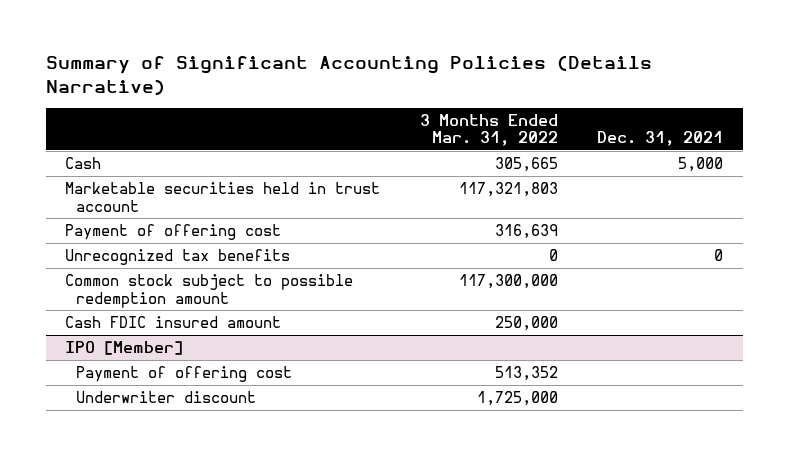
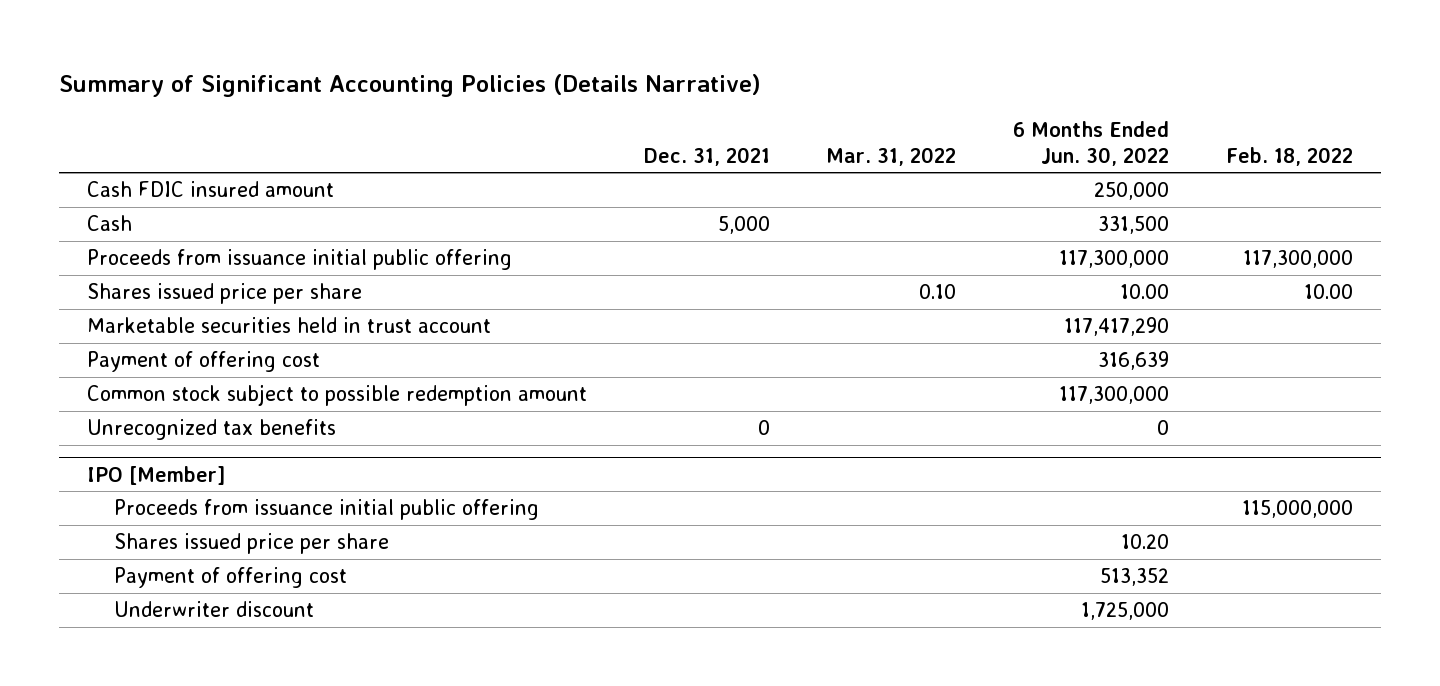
- | 3 Months Ended Mar. 31, 2022 | Dec. 31, 2021
+ | Dec. 31, 2021 | Mar. 31, 2022 | 6 Months Ended Jun. 30, 2022 | Feb. 18, 2022
moved up: Cash FDIC insured amount | | | 250,000 |
+ Proceeds from issuance initial public offering | | | 117,300,000 | 117,300,000
+ Shares issued price per share | | 0.10 | 10.00 | 10.00
moved down: Unrecognized tax benefits | 0 | | 0 |
@ IPO [Member]
+ Proceeds from issuance initial public offering | | | | 115,000,000
+ Shares issued price per share | | | 10.20 |

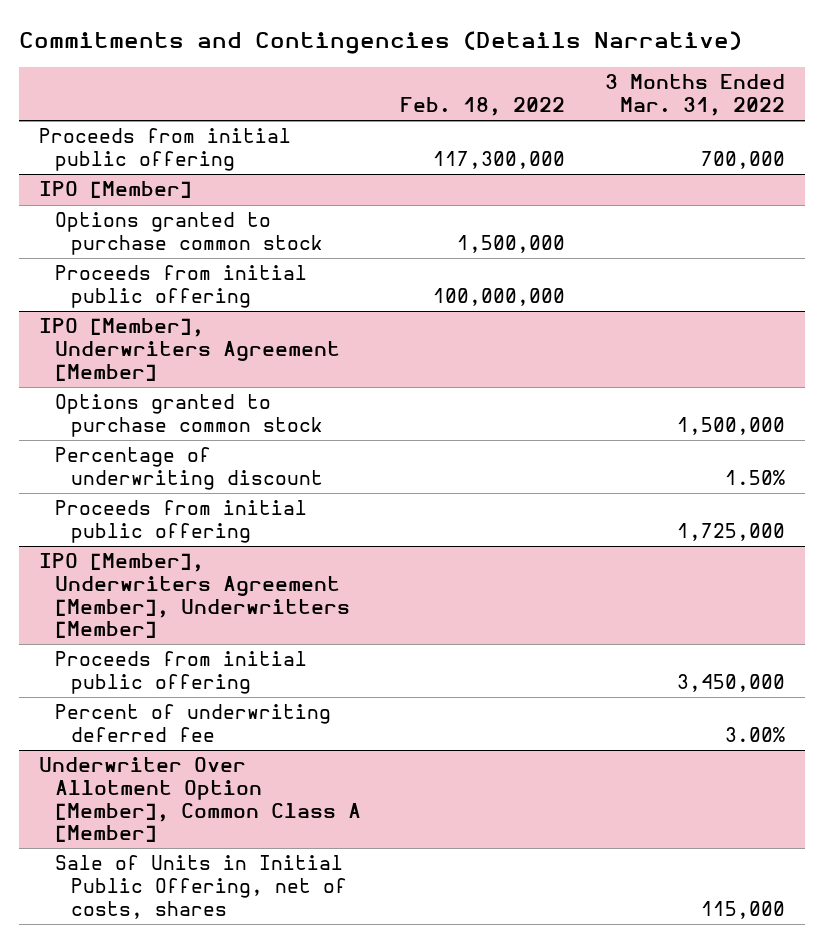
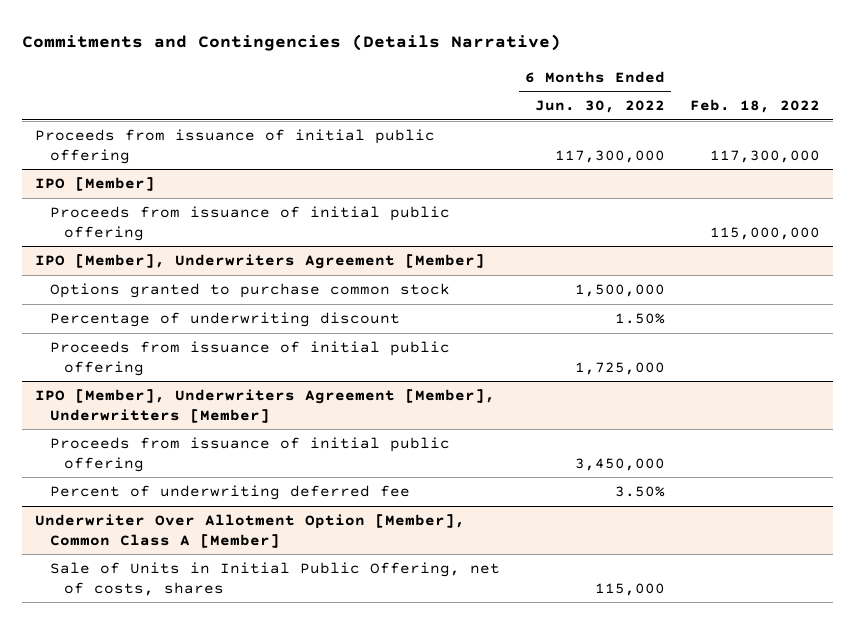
- | Feb. 18, 2022 | 3 Months Ended Mar. 31, 2022
+ | 6 Months Ended Jun. 30, 2022 | Feb. 18, 2022
- Proceeds from initial public offering | 117,300,000 | 700,000
+ Proceeds from issuance of initial public offering | 117,300,000 | 117,300,000
@ IPO [Member]
- Options granted to purchase common stock | 1,500,000 |
- Proceeds from initial public offering | 100,000,000 |
+ Proceeds from issuance of initial public offering | | 115,000,000
@ IPO [Member], Underwriters Agreement [Member]
- Proceeds from initial public offering | | 1,725,000
+ Proceeds from issuance of initial public offering | 1,725,000 |
@ IPO [Member], Underwriters Agreement [Member], Underwritters [Member]
- Proceeds from initial public offering | | 3,450,000
+ Proceeds from issuance of initial public offering | 3,450,000 |

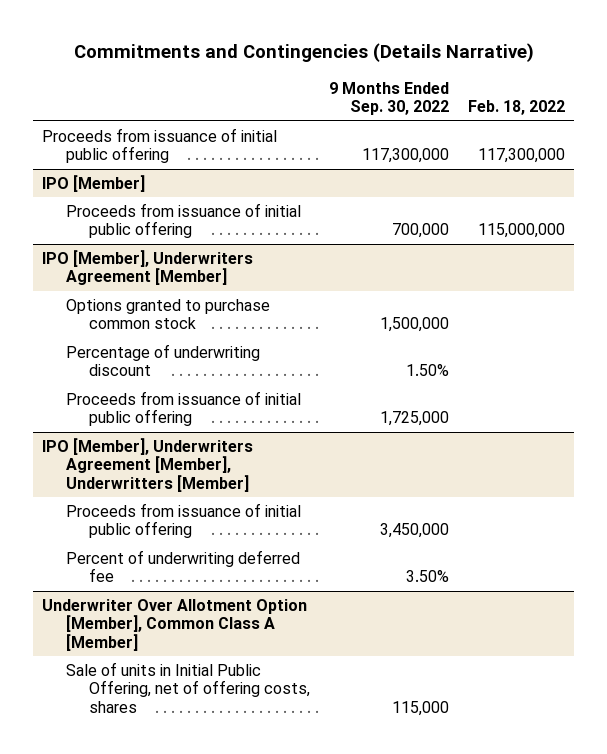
- | 6 Months Ended Jun. 30, 2022 | Feb. 18, 2022
+ | 9 Months Ended Sep. 30, 2022 | Feb. 18, 2022
@ Underwriter Over Allotment Option [Member], Common Class A [Member]
- Sale of Units in Initial Public Offering, net of costs, shares | 115,000 |
+ Sale of units in Initial Public Offering, net of offering costs, shares | 115,000 |

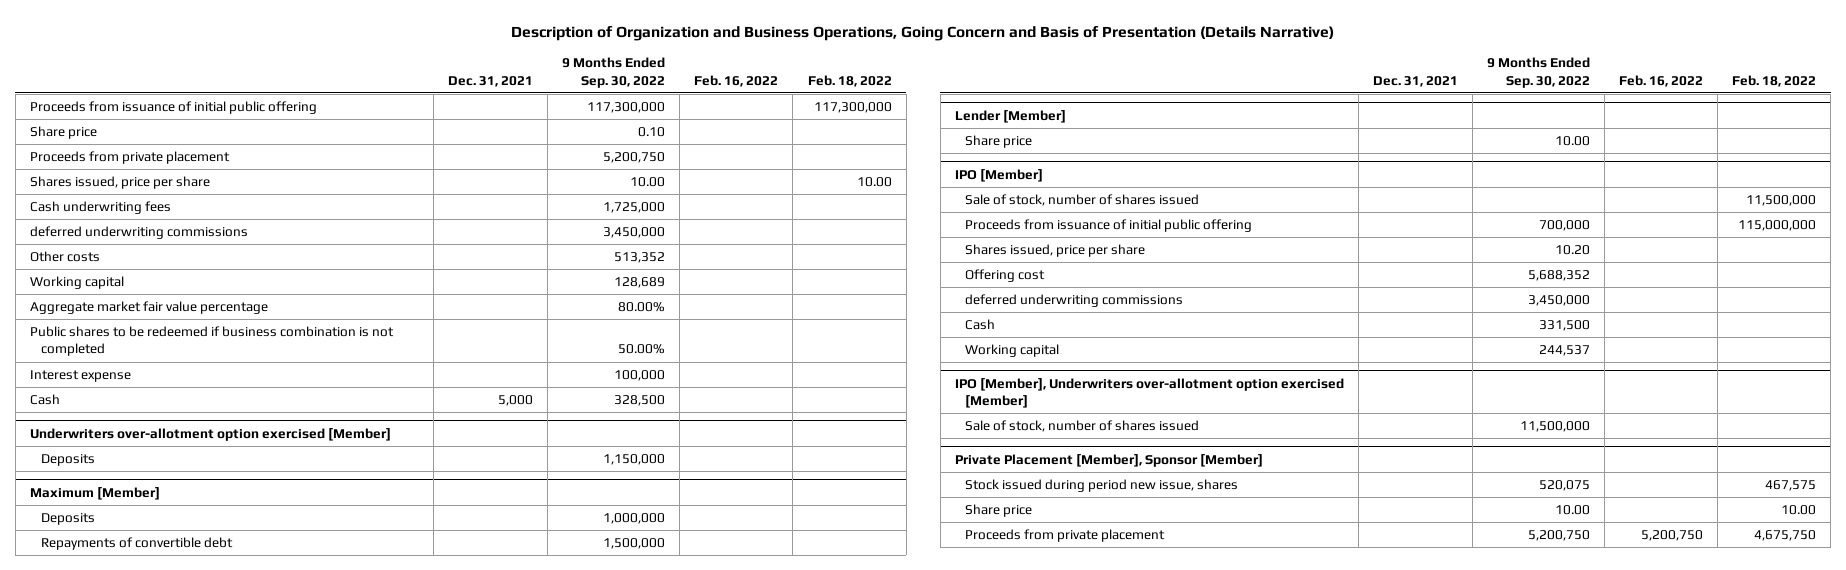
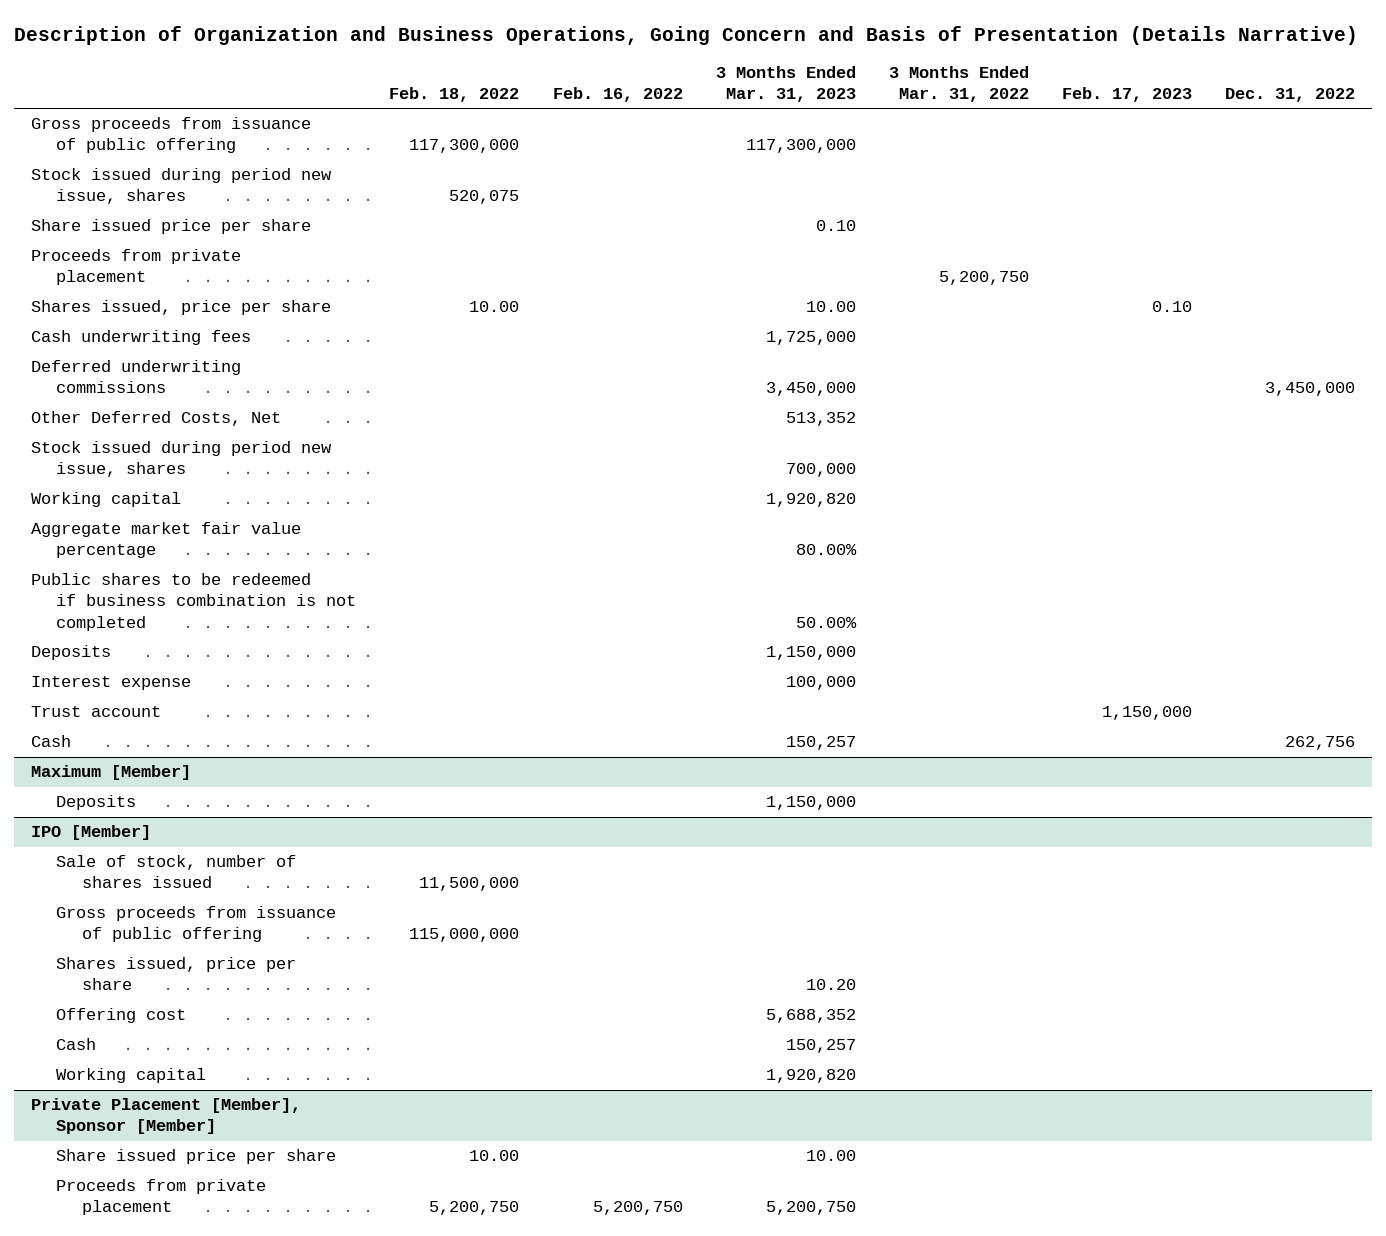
- | Dec. 31, 2021 | 9 Months Ended Sep. 30, 2022 | Feb. 16, 2022 | Feb. 18, 2022
+ | Feb. 18, 2022 | Feb. 16, 2022 | 3 Months Ended Mar. 31, 2023 | 3 Months Ended Mar. 31, 2022 | Feb. 17, 2023 | Dec. 31, 2022
- Proceeds from issuance of initial public offering | | 117,300,000 | | 117,300,000
- Share price | | 0.10 | |
+ Gross proceeds from issuance of public offering | 117,300,000 | | 117,300,000 | | |
+ Stock issued during period new issue, shares | 520,075 | | | | |
+ Share issued price per share | | | 0.10 | | |
- deferred underwriting commissions | | 3,450,000 | |
- Other costs | | 513,352 | |
+ Deferred underwriting commissions | | | 3,450,000 | | | 3,450,000
+ Other Deferred Costs, Net | | | 513,352 | | |
+ Stock issued during period new issue, shares | | | 700,000 | | |
+ Deposits | | | 1,150,000 | | |
+ Trust account | | | | | 1,150,000 |
- Underwriters over-allotment option exercised [Member]
- Deposits | | 1,150,000 | |
@ Maximum [Member]
- Repayments of convertible debt | | 1,500,000 | |
- Lender [Member]
- Share price | | 10.00 | |
@ IPO [Member]
- Proceeds from issuance of initial public offering | | 700,000 | | 115,000,000
+ Gross proceeds from issuance of public offering | 115,000,000 | | | | |
- deferred underwriting commissions | | 3,450,000 | |
- IPO [Member], Underwriters over-allotment option exercised [Member]
- Sale of stock, number of shares issued | | 11,500,000 | |
@ Private Placement [Member], Sponsor [Member]
- Stock issued during period new issue, shares | | 520,075 | | 467,575
- Share price | | 10.00 | | 10.00
- Proceeds from private placement | | 5,200,750 | 5,200,750 | 4,675,750
+ Share issued price per share | 10.00 | | 10.00 | | |
+ Proceeds from private placement | 5,200,750 | 5,200,750 | 5,200,750 | | |

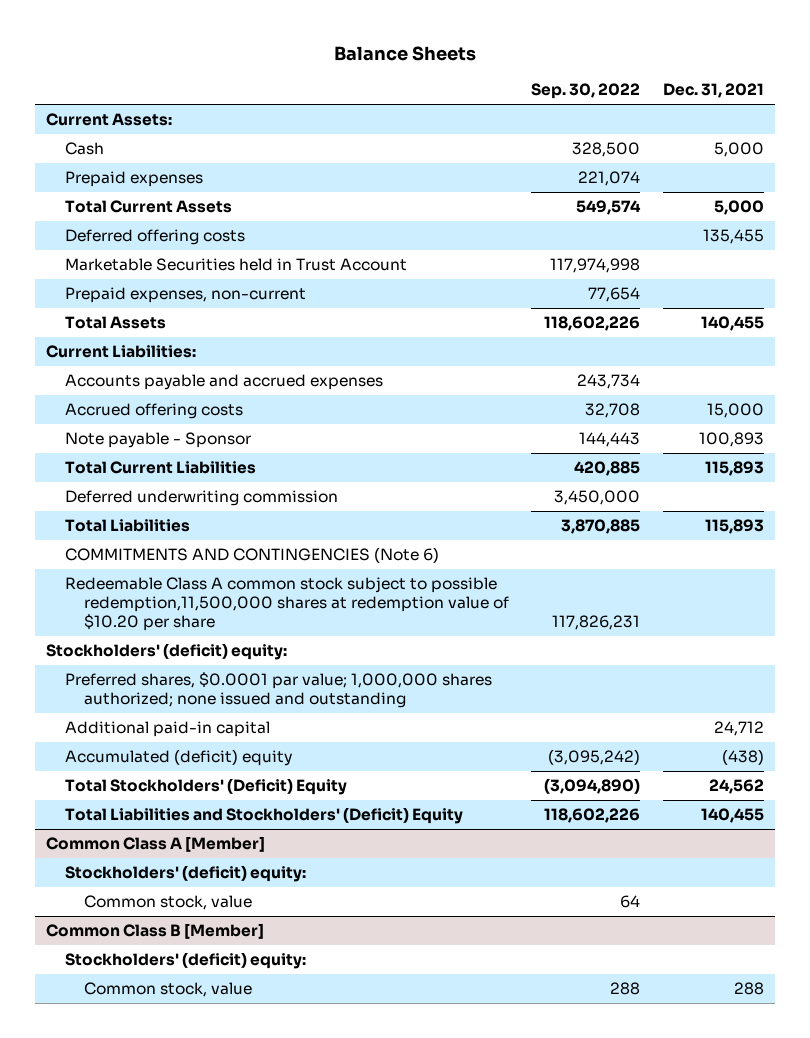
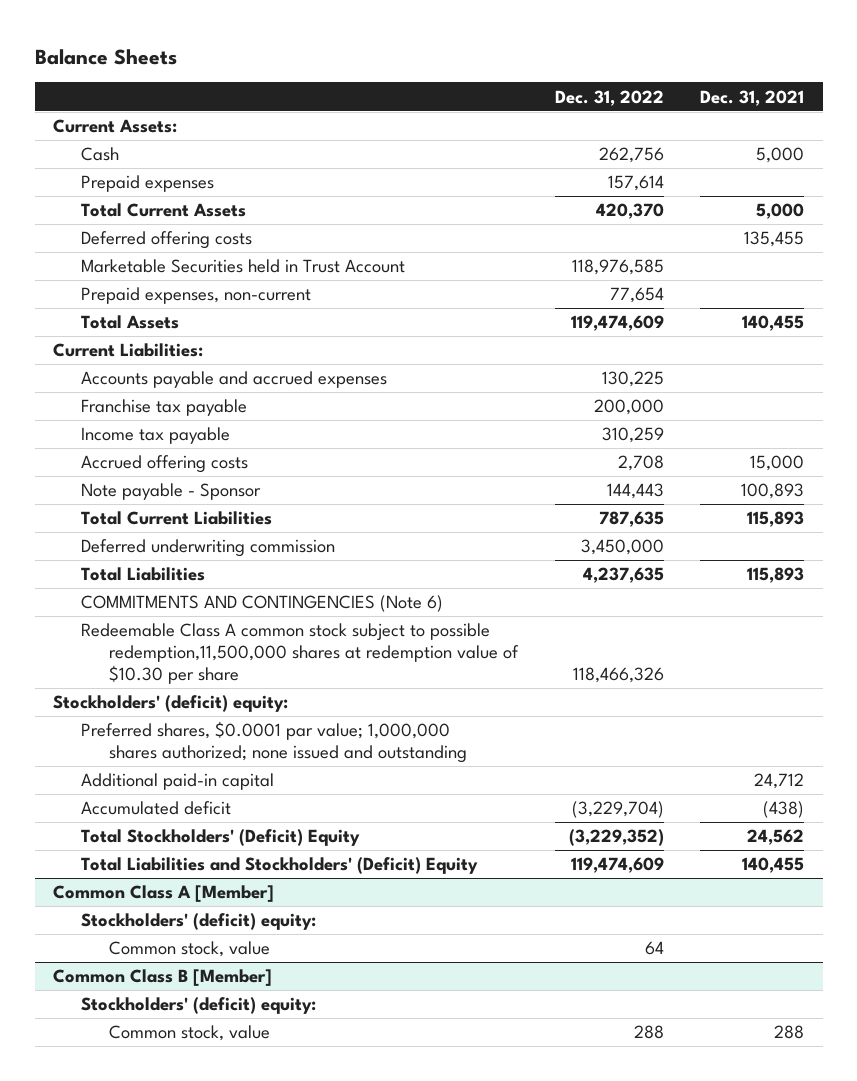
- | Sep. 30, 2022 | Dec. 31, 2021
+ | Dec. 31, 2022 | Dec. 31, 2021
+ Franchise tax payable | 200,000 |
+ Income tax payable | 310,259 |
- Redeemable Class A common stock subject to possible redemption,11,500,000 shares at redemption value of $10.20 per share | 117,826,231 |
+ Redeemable Class A common stock subject to possible redemption,11,500,000 shares at redemption value of $10.30 per share | 118,466,326 |
- Accumulated (deficit) equity | (3,095,242) | (438)
+ Accumulated deficit | (3,229,704) | (438)

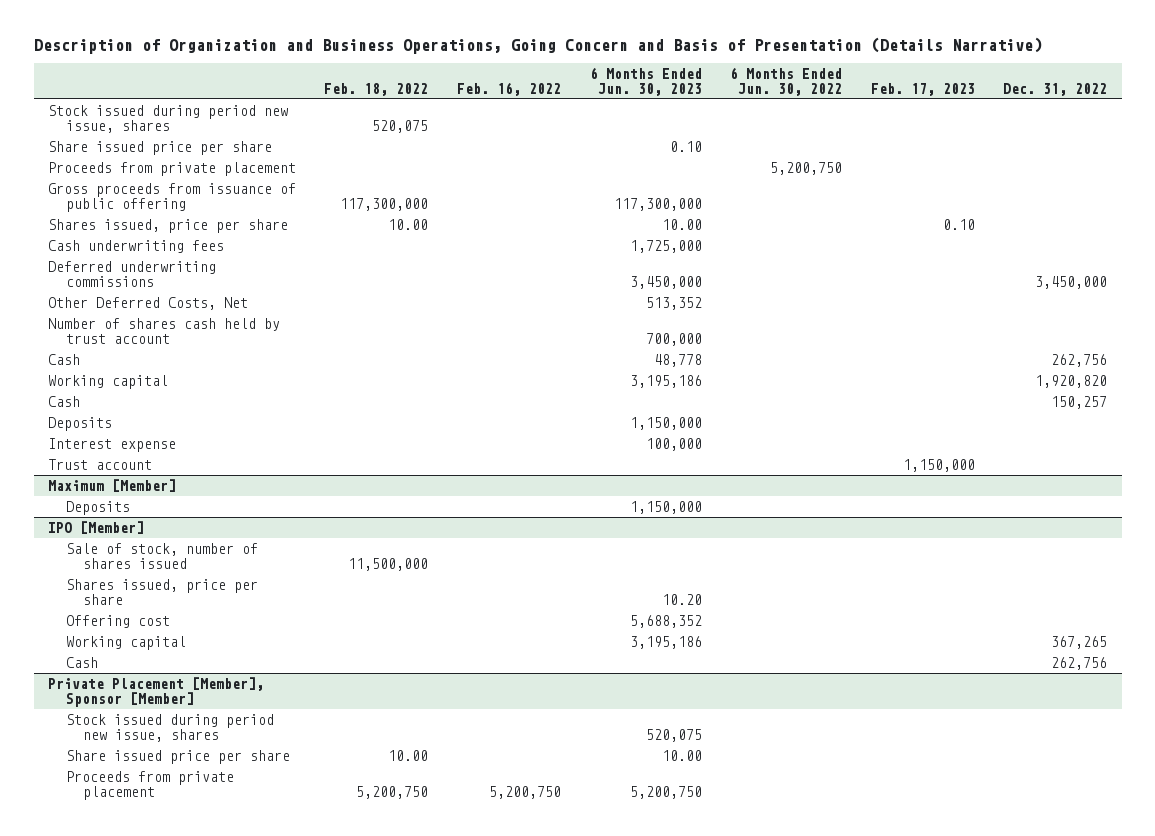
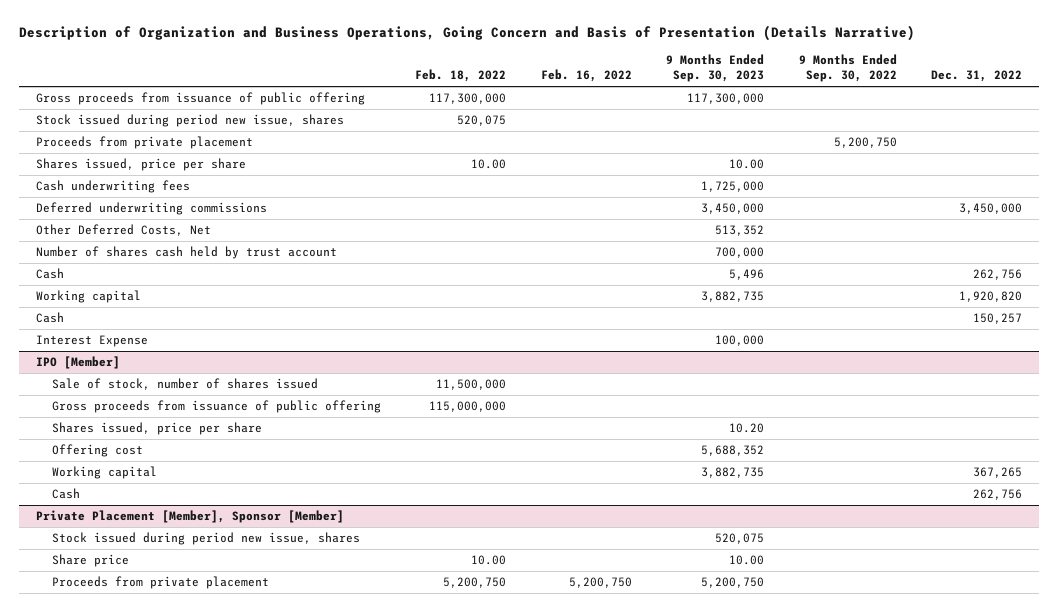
- | Feb. 18, 2022 | Feb. 16, 2022 | 6 Months Ended Jun. 30, 2023 | 6 Months Ended Jun. 30, 2022 | Feb. 17, 2023 | Dec. 31, 2022
+ | Feb. 18, 2022 | Feb. 16, 2022 | 9 Months Ended Sep. 30, 2023 | 9 Months Ended Sep. 30, 2022 | Dec. 31, 2022
moved up: Gross proceeds from issuance of public offering | 117,300,000 | | 117,300,000 | |
- Share issued price per share | | | 0.10 | | |
- Deposits | | | 1,150,000 | | |
- Interest expense | | | 100,000 | | |
- Trust account | | | | | 1,150,000 |
- Maximum [Member]
- Deposits | | | 1,150,000 | | |
+ Interest Expense | | | 100,000 | |
@ IPO [Member]
+ Gross proceeds from issuance of public offering | 115,000,000 | | | |
@ Private Placement [Member], Sponsor [Member]
- Share issued price per share | 10.00 | | 10.00 | | |
+ Share price | 10.00 | | 10.00 | |

